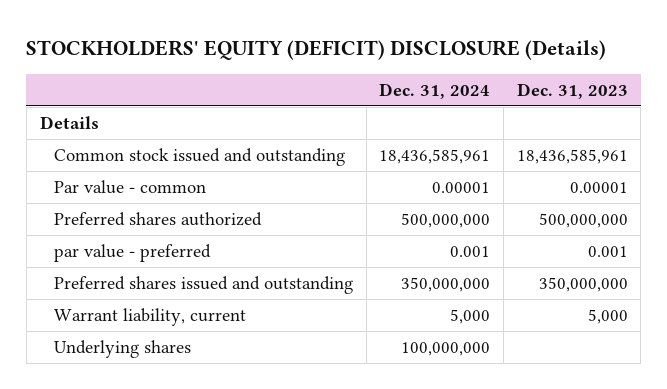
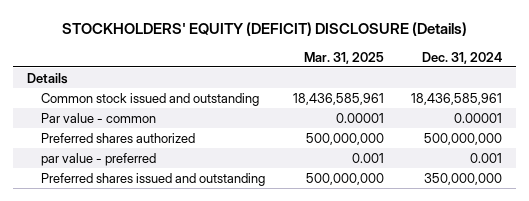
- | Dec. 31, 2024 | Dec. 31, 2023
+ | Mar. 31, 2025 | Dec. 31, 2024
- Warrant liability, current | 5,000 | 5,000
- Underlying shares | 100,000,000 |

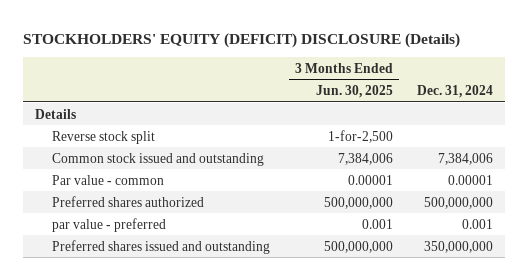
- | Mar. 31, 2025 | Dec. 31, 2024
+ | 3 Months Ended Jun. 30, 2025 | Dec. 31, 2024
- Common stock issued and outstanding | 18,436,585,961 | 18,436,585,961
+ Reverse stock split | 1-for-2,500 |
+ Common stock issued and outstanding | 7,384,006 | 7,384,006

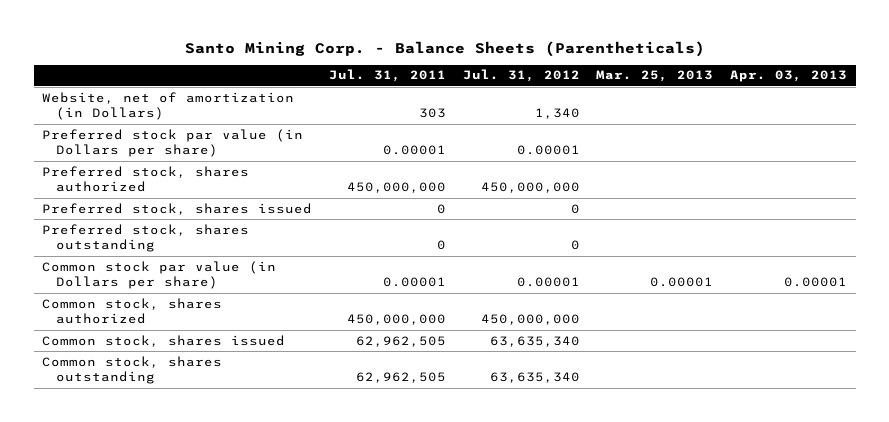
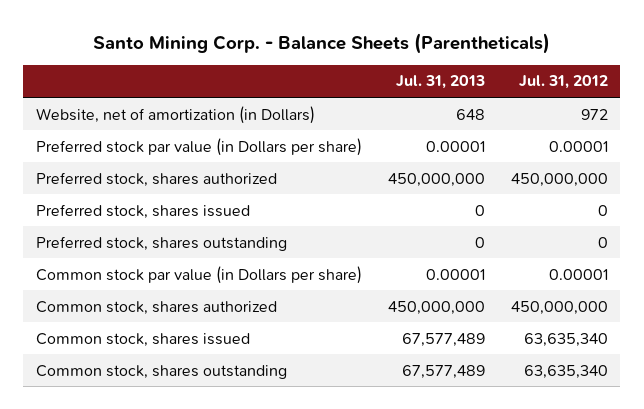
- | Jul. 31, 2011 | Jul. 31, 2012 | Mar. 25, 2013 | Apr. 03, 2013
+ | Jul. 31, 2013 | Jul. 31, 2012
- Website, net of amortization (in Dollars) | 303 | 1,340 | |
+ Website, net of amortization (in Dollars) | 648 | 972

